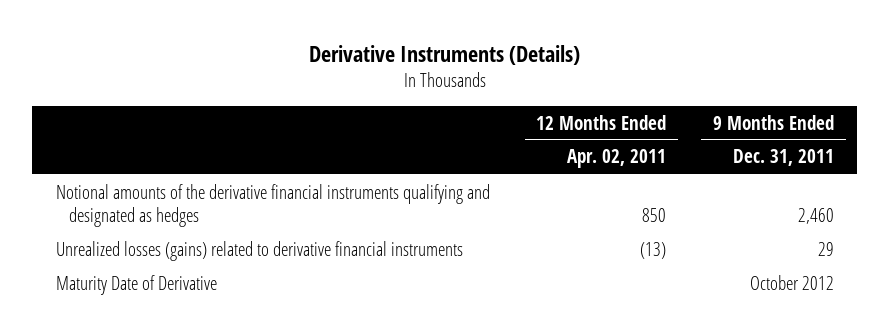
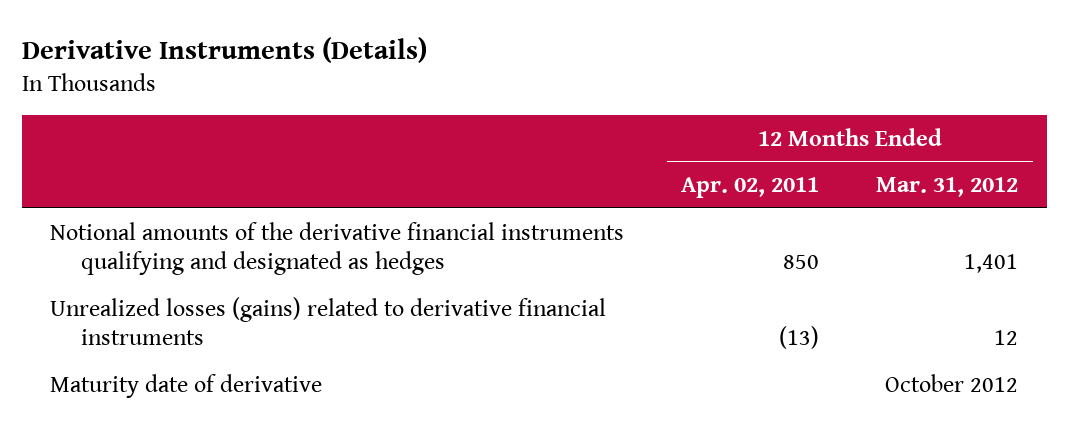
- | 12 Months Ended Apr. 02, 2011 | 9 Months Ended Dec. 31, 2011
+ | 12 Months Ended Apr. 02, 2011 | 12 Months Ended Mar. 31, 2012
- Maturity Date of Derivative | | October 2012
+ Maturity date of derivative | | October 2012

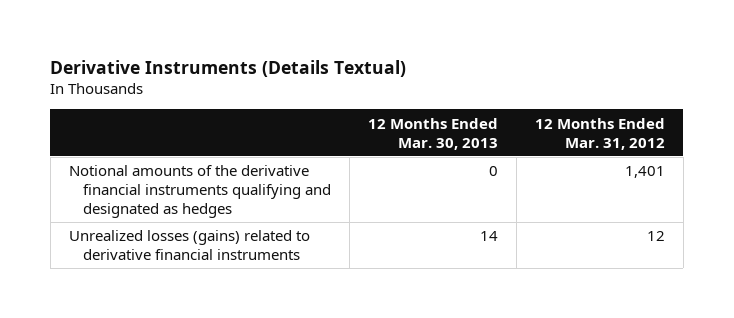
- Derivative Instruments (Details)
+ Derivative Instruments (Details Textual)
- | 12 Months Ended Apr. 02, 2011 | 12 Months Ended Mar. 31, 2012
+ | 12 Months Ended Mar. 30, 2013 | 12 Months Ended Mar. 31, 2012
- Maturity date of derivative | | October 2012

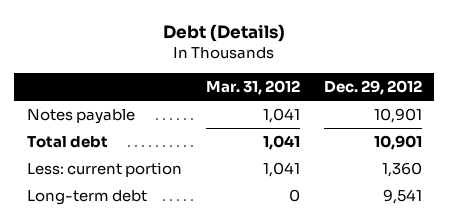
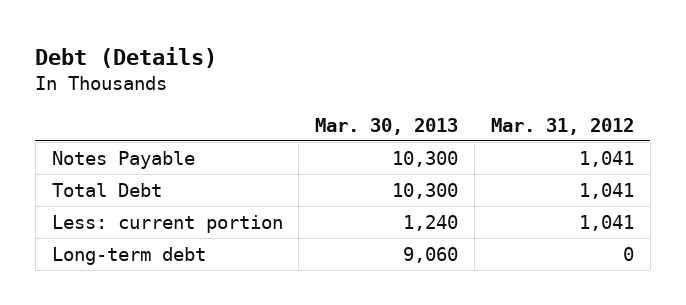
- | Mar. 31, 2012 | Dec. 29, 2012
+ | Mar. 30, 2013 | Mar. 31, 2012
- Notes payable | 1,041 | 10,901
- Total debt | 1,041 | 10,901
+ Notes Payable | 10,300 | 1,041
+ Total Debt | 10,300 | 1,041

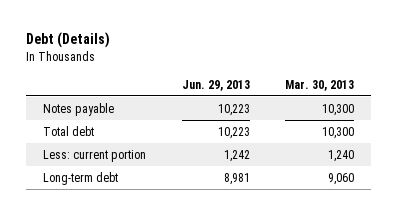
- | Mar. 30, 2013 | Mar. 31, 2012
+ | Jun. 29, 2013 | Mar. 30, 2013
- Notes Payable | 10,300 | 1,041
- Total Debt | 10,300 | 1,041
+ Notes payable | 10,223 | 10,300
+ Total debt | 10,223 | 10,300

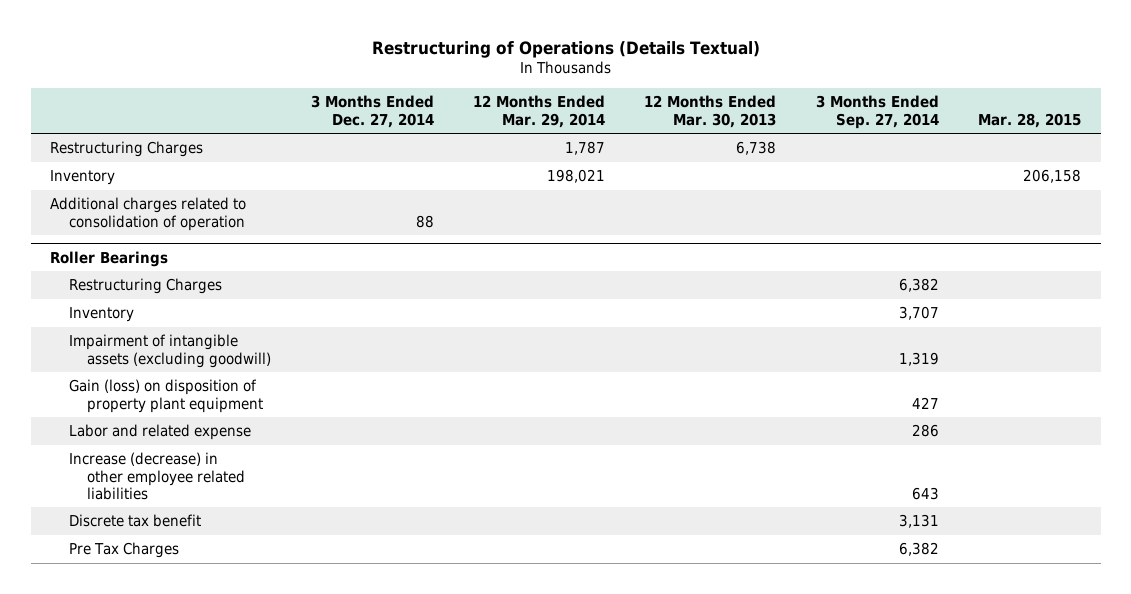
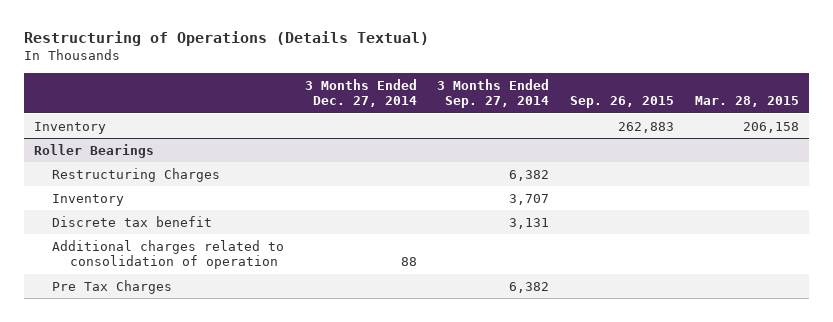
- | 3 Months Ended Dec. 27, 2014 | 12 Months Ended Mar. 29, 2014 | 12 Months Ended Mar. 30, 2013 | 3 Months Ended Sep. 27, 2014 | Mar. 28, 2015
+ | 3 Months Ended Dec. 27, 2014 | 3 Months Ended Sep. 27, 2014 | Sep. 26, 2015 | Mar. 28, 2015
- Restructuring Charges | | 1,787 | 6,738 | |
- Additional charges related to consolidation of operation | 88 | | | |
@ Roller Bearings
- Impairment of intangible assets (excluding goodwill) | | | | 1,319 |
- Gain (loss) on disposition of property plant equipment | | | | 427 |
- Labor and related expense | | | | 286 |
- Increase (decrease) in other employee related liabilities | | | | 643 |
+ Additional charges related to consolidation of operation | 88 | | |

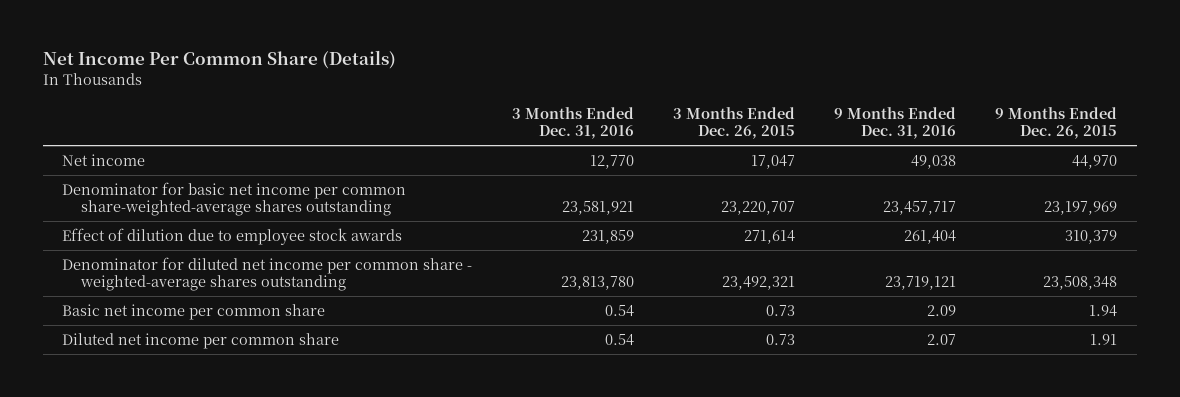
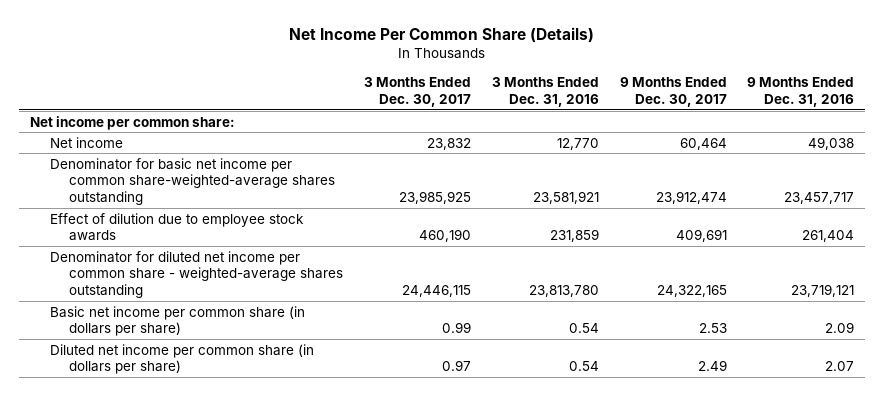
- | 3 Months Ended Dec. 31, 2016 | 3 Months Ended Dec. 26, 2015 | 9 Months Ended Dec. 31, 2016 | 9 Months Ended Dec. 26, 2015
+ | 3 Months Ended Dec. 30, 2017 | 3 Months Ended Dec. 31, 2016 | 9 Months Ended Dec. 30, 2017 | 9 Months Ended Dec. 31, 2016
+ Net income per common share:
- Basic net income per common share | 0.54 | 0.73 | 2.09 | 1.94
- Diluted net income per common share | 0.54 | 0.73 | 2.07 | 1.91
+ Basic net income per common share (in dollars per share) | 0.99 | 0.54 | 2.53 | 2.09
+ Diluted net income per common share (in dollars per share) | 0.97 | 0.54 | 2.49 | 2.07

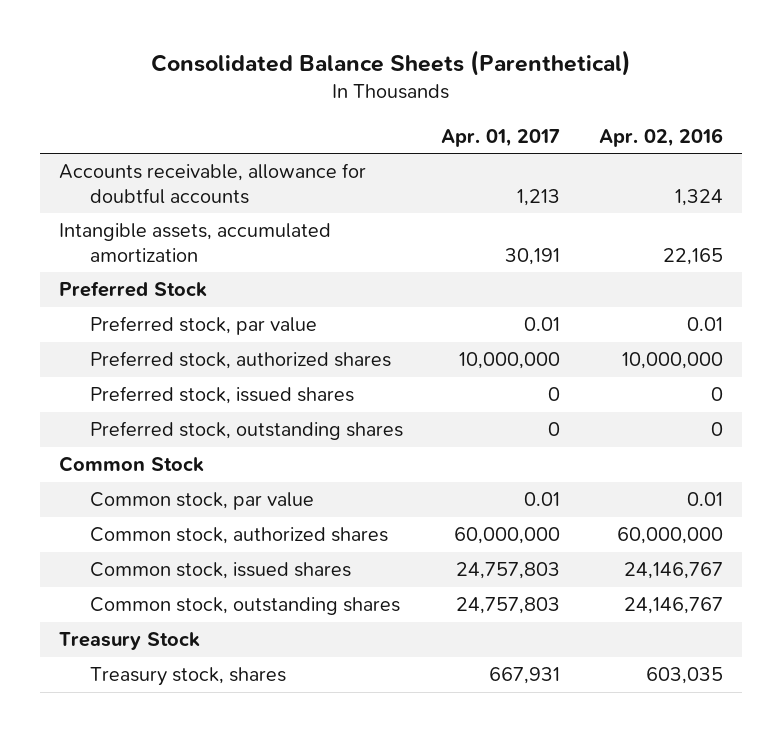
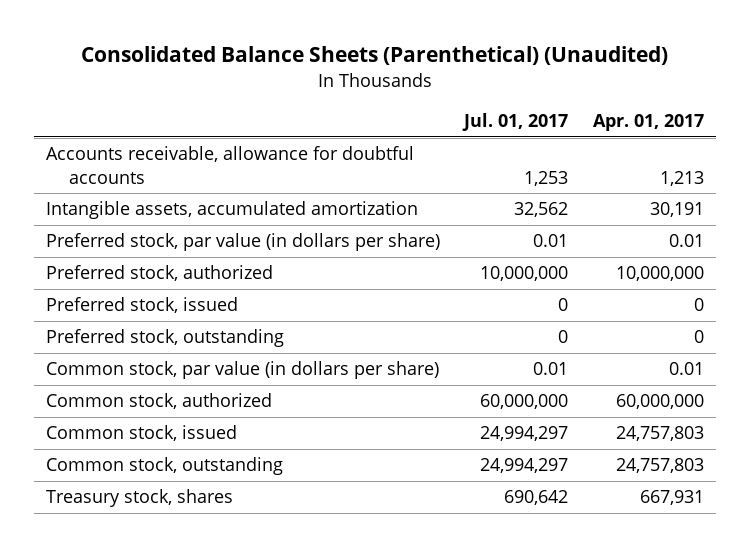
- Consolidated Balance Sheets (Parenthetical)
+ Consolidated Balance Sheets (Parenthetical) (Unaudited)
- | Apr. 01, 2017 | Apr. 02, 2016
+ | Jul. 01, 2017 | Apr. 01, 2017
- Preferred Stock
- Preferred stock, par value | 0.01 | 0.01
- Preferred stock, authorized shares | 10,000,000 | 10,000,000
- Preferred stock, issued shares | 0 | 0
- Preferred stock, outstanding shares | 0 | 0
- Common Stock
- Common stock, par value | 0.01 | 0.01
- Common stock, authorized shares | 60,000,000 | 60,000,000
- Common stock, issued shares | 24,757,803 | 24,146,767
- Common stock, outstanding shares | 24,757,803 | 24,146,767
- Treasury Stock
+ Preferred stock, par value (in dollars per share) | 0.01 | 0.01
+ Preferred stock, authorized | 10,000,000 | 10,000,000
+ Preferred stock, issued | 0 | 0
+ Preferred stock, outstanding | 0 | 0
+ Common stock, par value (in dollars per share) | 0.01 | 0.01
+ Common stock, authorized | 60,000,000 | 60,000,000
+ Common stock, issued | 24,994,297 | 24,757,803
+ Common stock, outstanding | 24,994,297 | 24,757,803

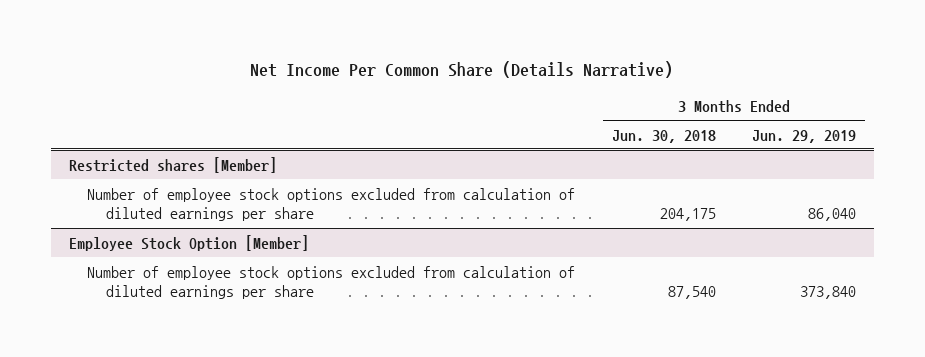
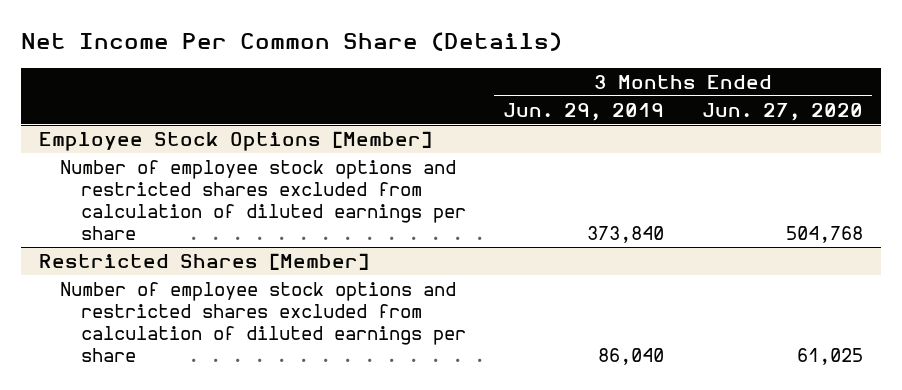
- Net Income Per Common Share (Details Narrative)
+ Net Income Per Common Share (Details)
- | 3 Months Ended Jun. 30, 2018 | 3 Months Ended Jun. 29, 2019
+ | 3 Months Ended Jun. 29, 2019 | 3 Months Ended Jun. 27, 2020
- Restricted shares [Member]
- Number of employee stock options excluded from calculation of diluted earnings per share | 204,175 | 86,040
- Employee Stock Option [Member]
- Number of employee stock options excluded from calculation of diluted earnings per share | 87,540 | 373,840
+ Employee Stock Options [Member]
+ Number of employee stock options and restricted shares excluded from calculation of diluted earnings per share | 373,840 | 504,768
+ Restricted Shares [Member]
+ Number of employee stock options and restricted shares excluded from calculation of diluted earnings per share | 86,040 | 61,025

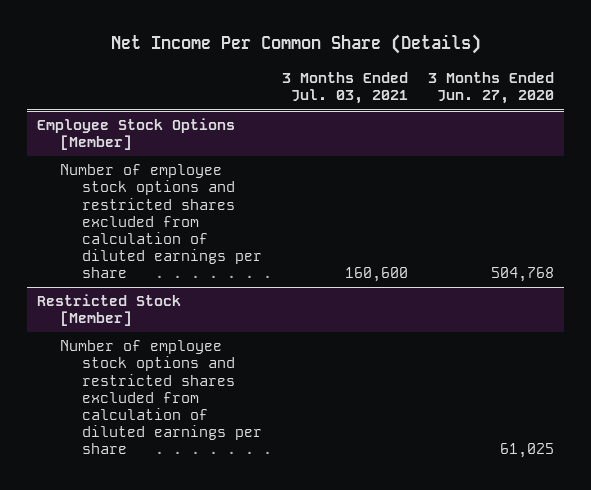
- | 3 Months Ended Jun. 29, 2019 | 3 Months Ended Jun. 27, 2020
+ | 3 Months Ended Jul. 03, 2021 | 3 Months Ended Jun. 27, 2020
- Restricted Shares [Member]
+ Restricted Stock [Member]

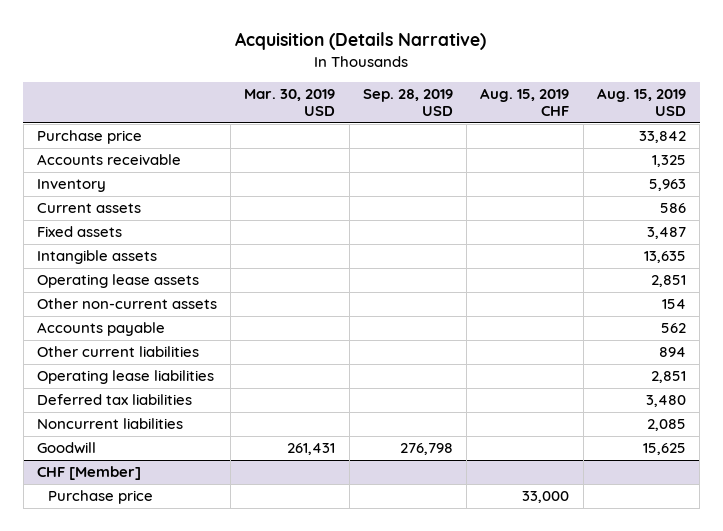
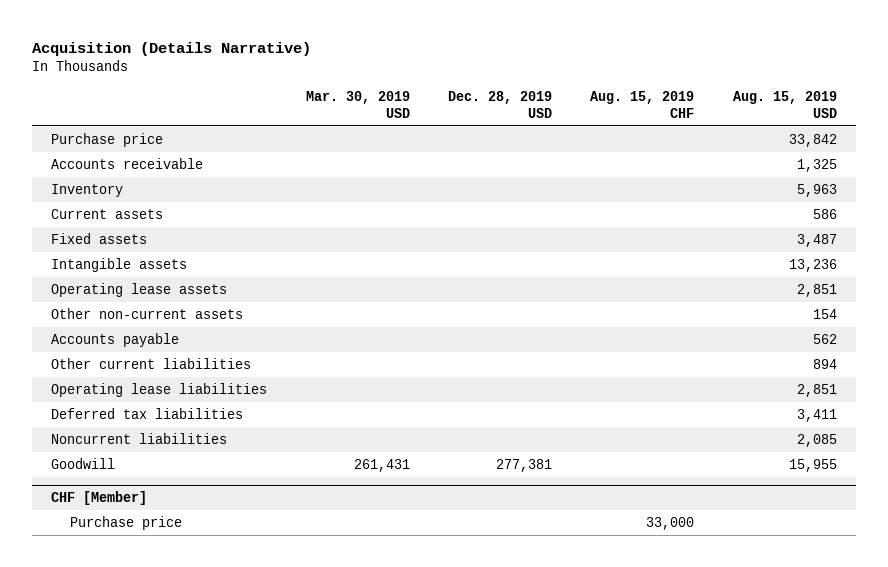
- | Mar. 30, 2019 USD | Sep. 28, 2019 USD | Aug. 15, 2019 CHF | Aug. 15, 2019 USD
+ | Mar. 30, 2019 USD | Dec. 28, 2019 USD | Aug. 15, 2019 CHF | Aug. 15, 2019 USD
- Intangible assets | | | | 13,635
+ Intangible assets | | | | 13,236
- Deferred tax liabilities | | | | 3,480
+ Deferred tax liabilities | | | | 3,411
- Goodwill | 261,431 | 276,798 | | 15,625
+ Goodwill | 261,431 | 277,381 | | 15,955

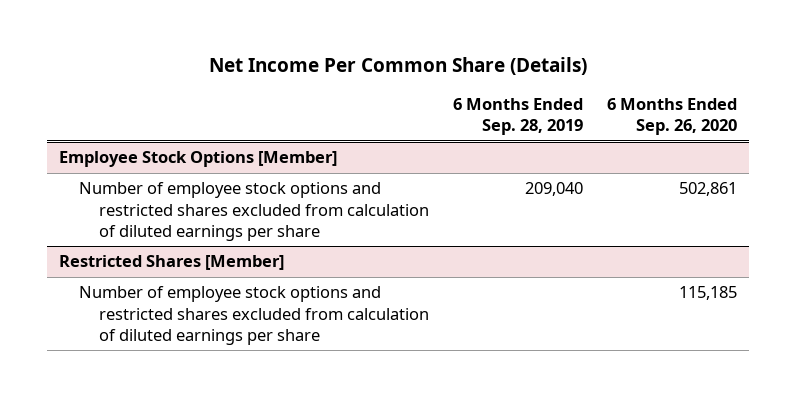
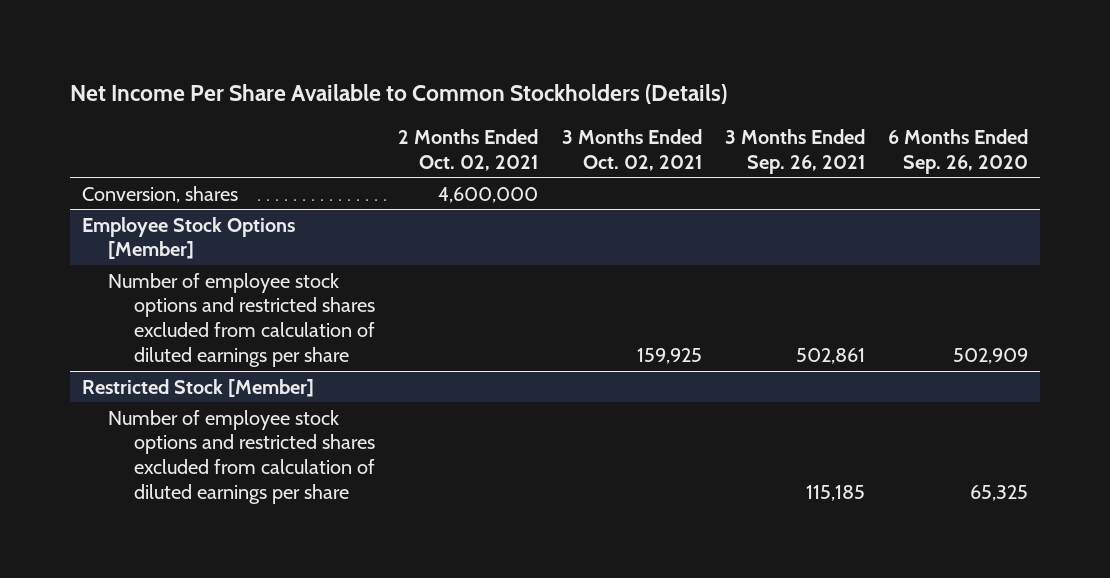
- Net Income Per Common Share (Details)
+ Net Income Per Share Available to Common Stockholders (Details)
- | 6 Months Ended Sep. 28, 2019 | 6 Months Ended Sep. 26, 2020
+ | 2 Months Ended Oct. 02, 2021 | 3 Months Ended Oct. 02, 2021 | 3 Months Ended Sep. 26, 2021 | 6 Months Ended Sep. 26, 2020
+ Conversion, shares | 4,600,000 | | |
@ Employee Stock Options [Member]
- Number of employee stock options and restricted shares excluded from calculation of diluted earnings per share | 209,040 | 502,861
- Restricted Shares [Member]
- Number of employee stock options and restricted shares excluded from calculation of diluted earnings per share | | 115,185
@ Employee Stock Options [Member]
+ Number of employee stock options and restricted shares excluded from calculation of diluted earnings per share | | 159,925 | 502,861 | 502,909
+ Restricted Stock [Member]
+ Number of employee stock options and restricted shares excluded from calculation of diluted earnings per share | | | 115,185 | 65,325

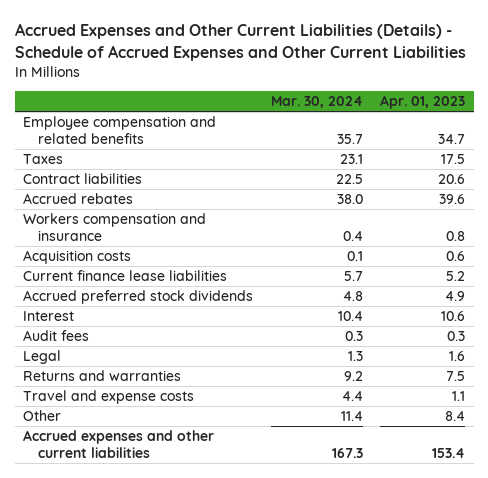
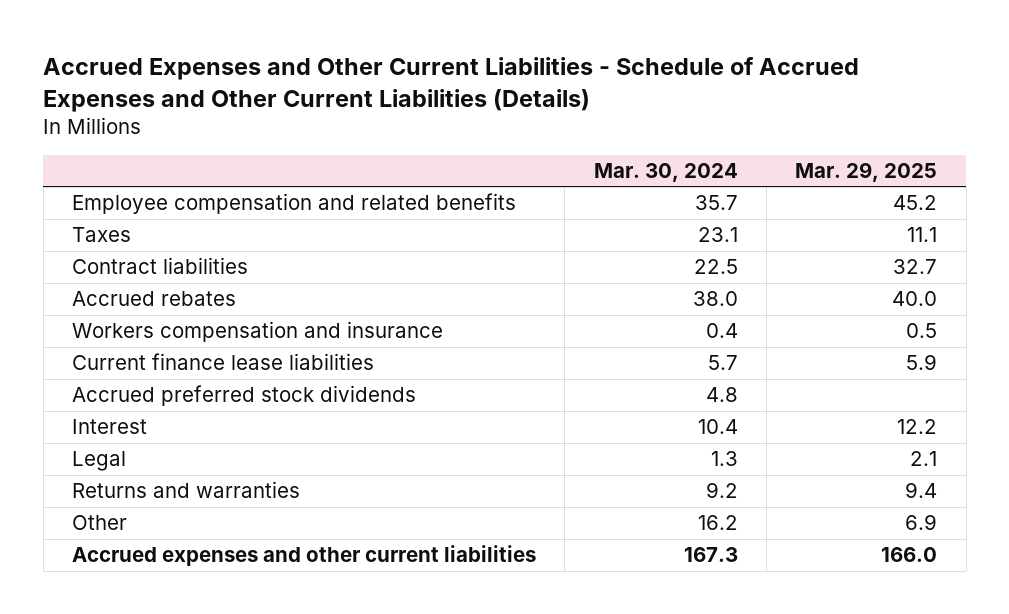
- Accrued Expenses and Other Current Liabilities (Details) - Schedule of Accrued Expenses and Other Current Liabilities
+ Accrued Expenses and Other Current Liabilities - Schedule of Accrued Expenses and Other Current Liabilities (Details)
- | Mar. 30, 2024 | Apr. 01, 2023
+ | Mar. 30, 2024 | Mar. 29, 2025
- Acquisition costs | 0.1 | 0.6
- Audit fees | 0.3 | 0.3
- Travel and expense costs | 4.4 | 1.1
- Other | 11.4 | 8.4
+ Other | 16.2 | 6.9

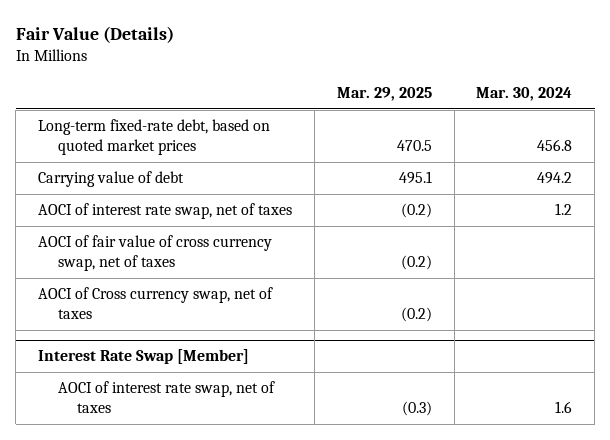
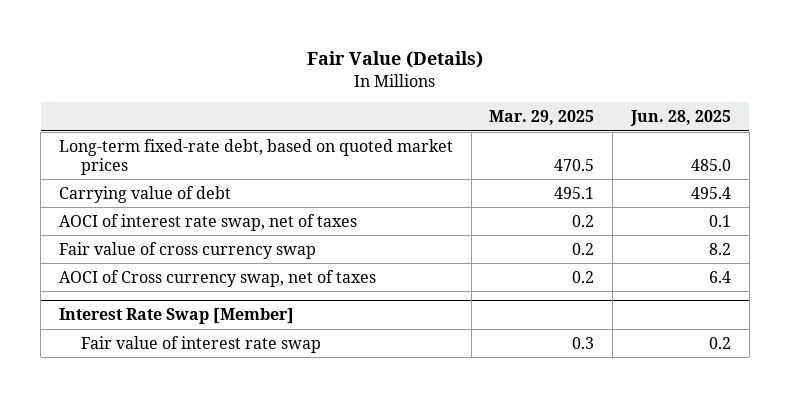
- | Mar. 29, 2025 | Mar. 30, 2024
+ | Mar. 29, 2025 | Jun. 28, 2025
- AOCI of interest rate swap, net of taxes | (0.2) | 1.2
- AOCI of fair value of cross currency swap, net of taxes | (0.2) |
- AOCI of Cross currency swap, net of taxes | (0.2) |
+ AOCI of interest rate swap, net of taxes | 0.2 | 0.1
+ Fair value of cross currency swap | 0.2 | 8.2
+ AOCI of Cross currency swap, net of taxes | 0.2 | 6.4
@ Interest Rate Swap [Member]
- AOCI of interest rate swap, net of taxes | (0.3) | 1.6
+ Fair value of interest rate swap | 0.3 | 0.2

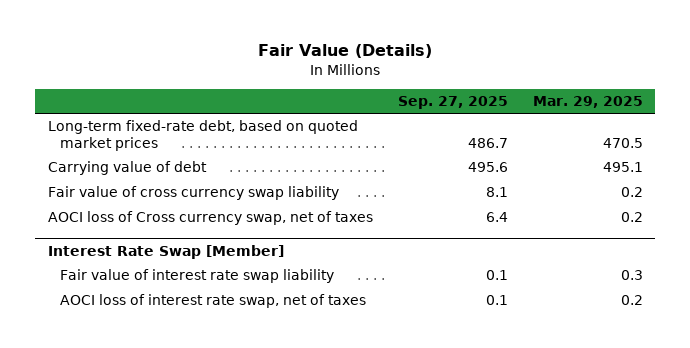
- | Mar. 29, 2025 | Jun. 28, 2025
+ | Sep. 27, 2025 | Mar. 29, 2025
- AOCI of interest rate swap, net of taxes | 0.2 | 0.1
- Fair value of cross currency swap | 0.2 | 8.2
- AOCI of Cross currency swap, net of taxes | 0.2 | 6.4
+ Fair value of cross currency swap liability | 8.1 | 0.2
+ AOCI loss of Cross currency swap, net of taxes | 6.4 | 0.2
@ Interest Rate Swap [Member]
- Fair value of interest rate swap | 0.3 | 0.2
+ Fair value of interest rate swap liability | 0.1 | 0.3
+ AOCI loss of interest rate swap, net of taxes | 0.1 | 0.2

